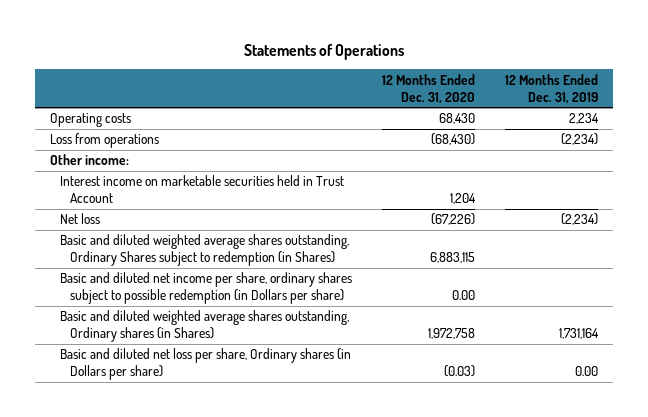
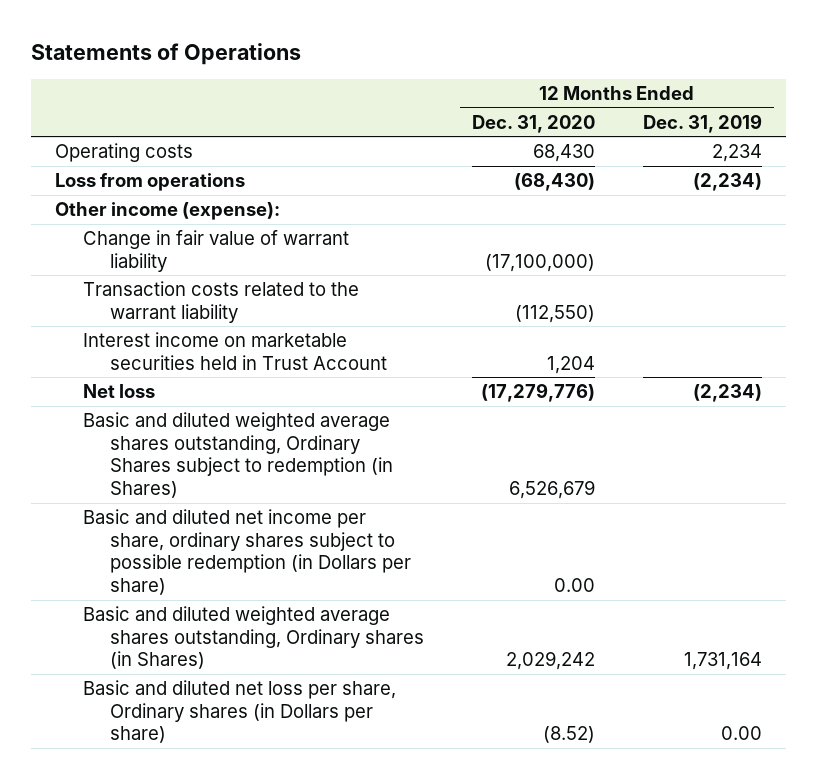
- Other income:
+ Other income (expense):
+ Change in fair value of warrant liability | (17,100,000) |
+ Transaction costs related to the warrant liability | (112,550) |
- Net loss | (67,226) | (2,234)
- Basic and diluted weighted average shares outstanding, Ordinary Shares subject to redemption (in Shares) | 6,883,115 |
+ Net loss | (17,279,776) | (2,234)
+ Basic and diluted weighted average shares outstanding, Ordinary Shares subject to redemption (in Shares) | 6,526,679 |
- Basic and diluted weighted average shares outstanding, Ordinary shares (in Shares) | 1,972,758 | 1,731,164
- Basic and diluted net loss per share, Ordinary shares (in Dollars per share) | (0.03) | 0.00
+ Basic and diluted weighted average shares outstanding, Ordinary shares (in Shares) | 2,029,242 | 1,731,164
+ Basic and diluted net loss per share, Ordinary shares (in Dollars per share) | (8.52) | 0.00

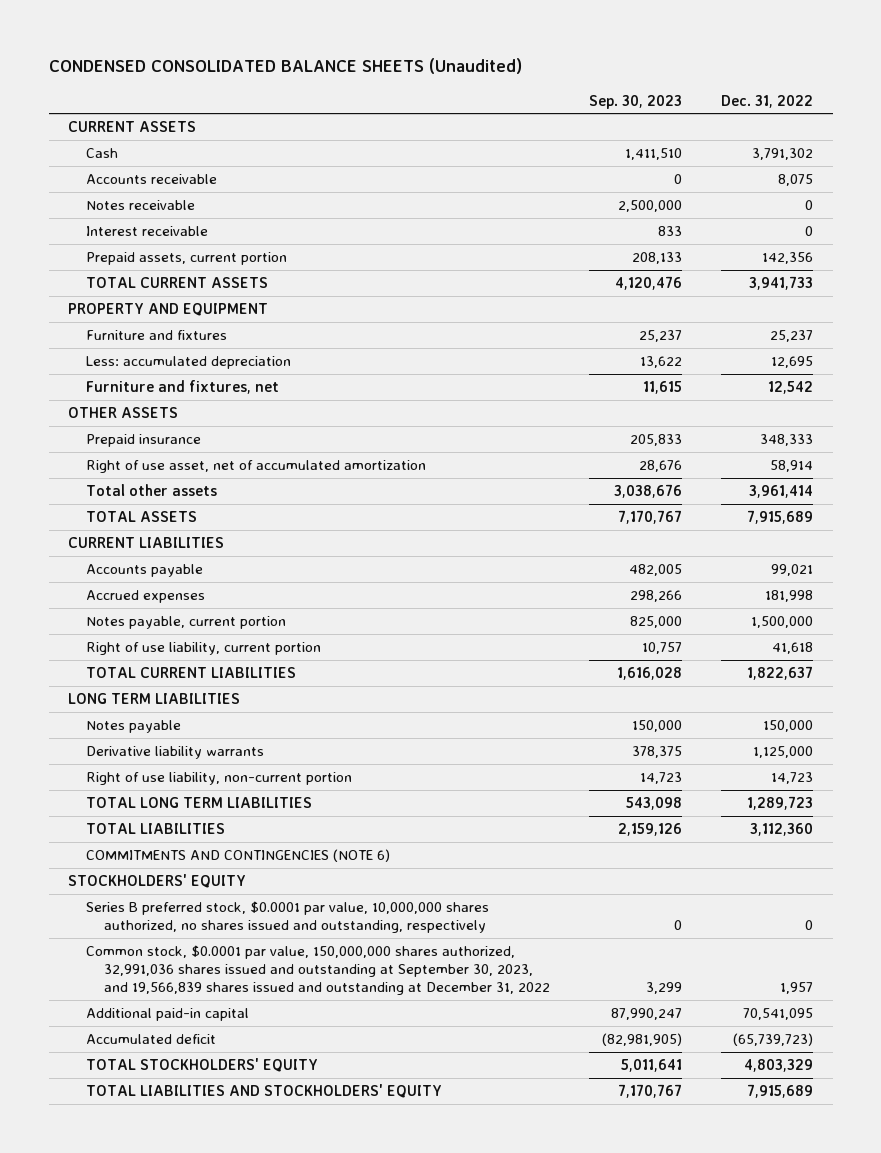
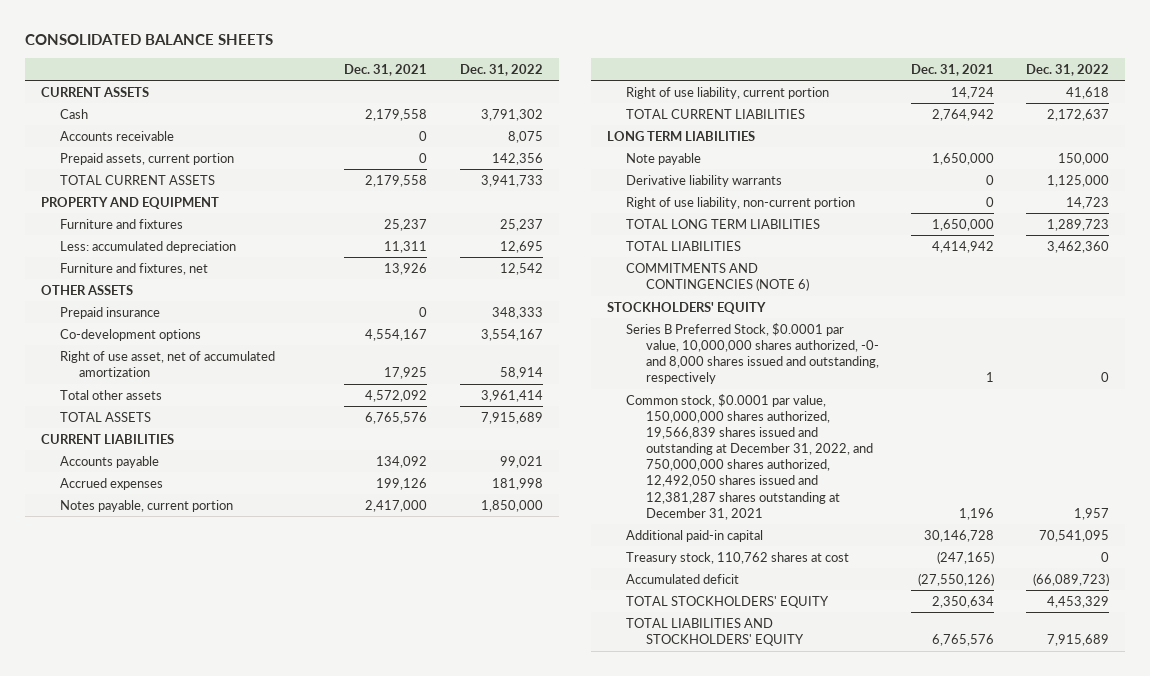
- CONDENSED CONSOLIDATED BALANCE SHEETS (Unaudited)
+ CONSOLIDATED BALANCE SHEETS
- | Sep. 30, 2023 | Dec. 31, 2022
+ | Dec. 31, 2021 | Dec. 31, 2022
- Notes receivable | 2,500,000 | 0
- Interest receivable | 833 | 0
+ Co-development options | 4,554,167 | 3,554,167
- Notes payable, current portion | 825,000 | 1,500,000
+ Notes payable, current portion | 2,417,000 | 1,850,000
- TOTAL CURRENT LIABILITIES | 1,616,028 | 1,822,637
+ TOTAL CURRENT LIABILITIES | 2,764,942 | 2,172,637
- Notes payable | 150,000 | 150,000
+ Note payable | 1,650,000 | 150,000
- TOTAL LIABILITIES | 2,159,126 | 3,112,360
+ TOTAL LIABILITIES | 4,414,942 | 3,462,360
- Series B preferred stock, $0.0001 par value, 10,000,000 shares authorized, no shares issued and outstanding, respectively | 0 | 0
- Common stock, $0.0001 par value, 150,000,000 shares authorized, 32,991,036 shares issued and outstanding at September 30, 2023, and 19,566,839 shares issued and outstanding at December 31, 2022 | 3,299 | 1,957
+ Series B Preferred Stock, $0.0001 par value, 10,000,000 shares authorized, -0- and 8,000 shares issued and outstanding, respectively | 1 | 0
+ Common stock, $0.0001 par value, 150,000,000 shares authorized, 19,566,839 shares issued and outstanding at December 31, 2022, and 750,000,000 shares authorized, 12,492,050 shares issued and 12,381,287 shares outstanding at December 31, 2021 | 1,196 | 1,957
- Accumulated deficit | (82,981,905) | (65,739,723)
- TOTAL STOCKHOLDERS' EQUITY | 5,011,641 | 4,803,329
+ Treasury stock, 110,762 shares at cost | (247,165) | 0
+ Accumulated deficit | (27,550,126) | (66,089,723)
+ TOTAL STOCKHOLDERS' EQUITY | 2,350,634 | 4,453,329

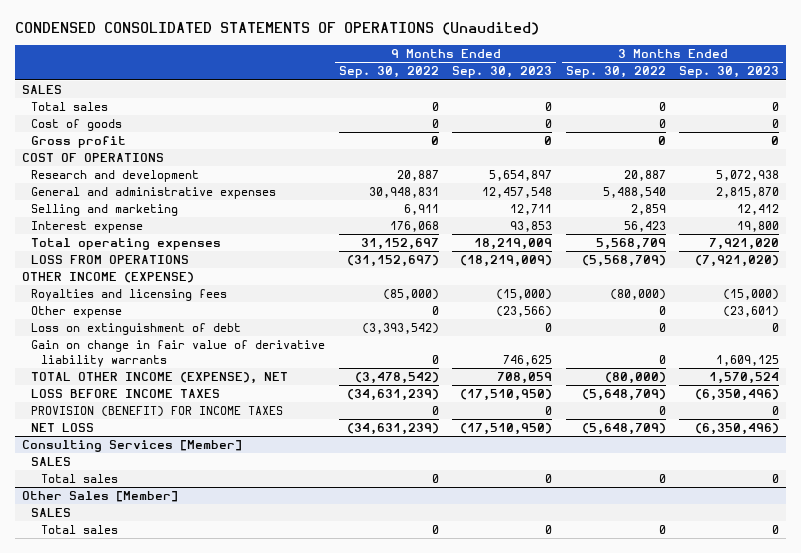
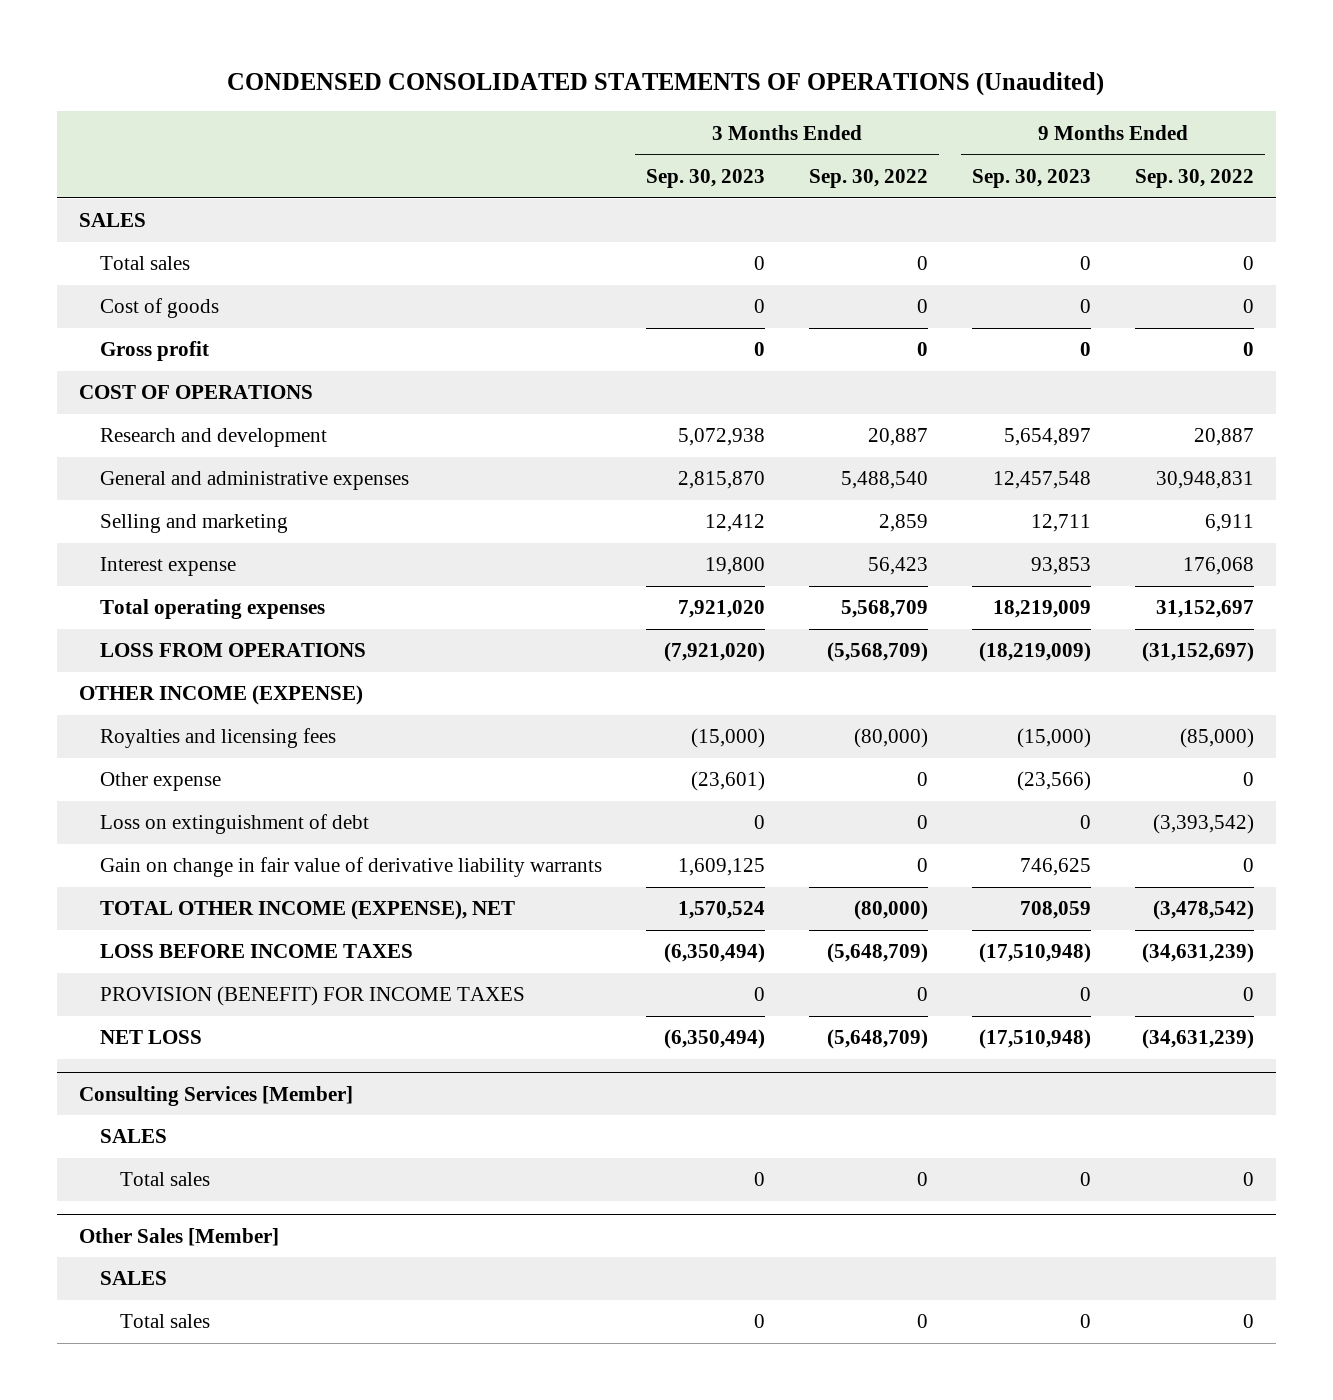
- | 9 Months Ended Sep. 30, 2022 | 9 Months Ended Sep. 30, 2023 | 3 Months Ended Sep. 30, 2022 | 3 Months Ended Sep. 30, 2023
+ | 3 Months Ended Sep. 30, 2023 | 3 Months Ended Sep. 30, 2022 | 9 Months Ended Sep. 30, 2023 | 9 Months Ended Sep. 30, 2022
- LOSS BEFORE INCOME TAXES | (34,631,239) | (17,510,950) | (5,648,709) | (6,350,496)
+ LOSS BEFORE INCOME TAXES | (6,350,494) | (5,648,709) | (17,510,948) | (34,631,239)
- NET LOSS | (34,631,239) | (17,510,950) | (5,648,709) | (6,350,496)
+ NET LOSS | (6,350,494) | (5,648,709) | (17,510,948) | (34,631,239)

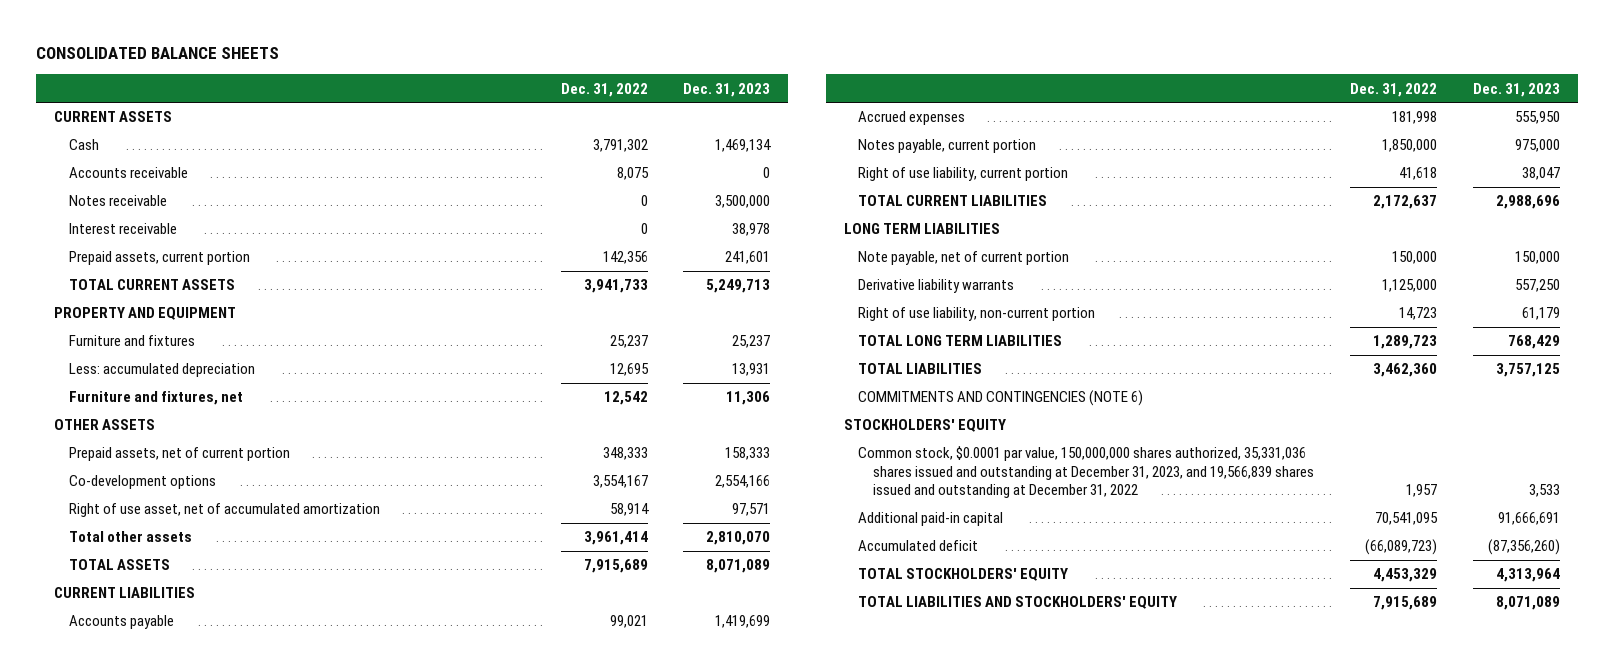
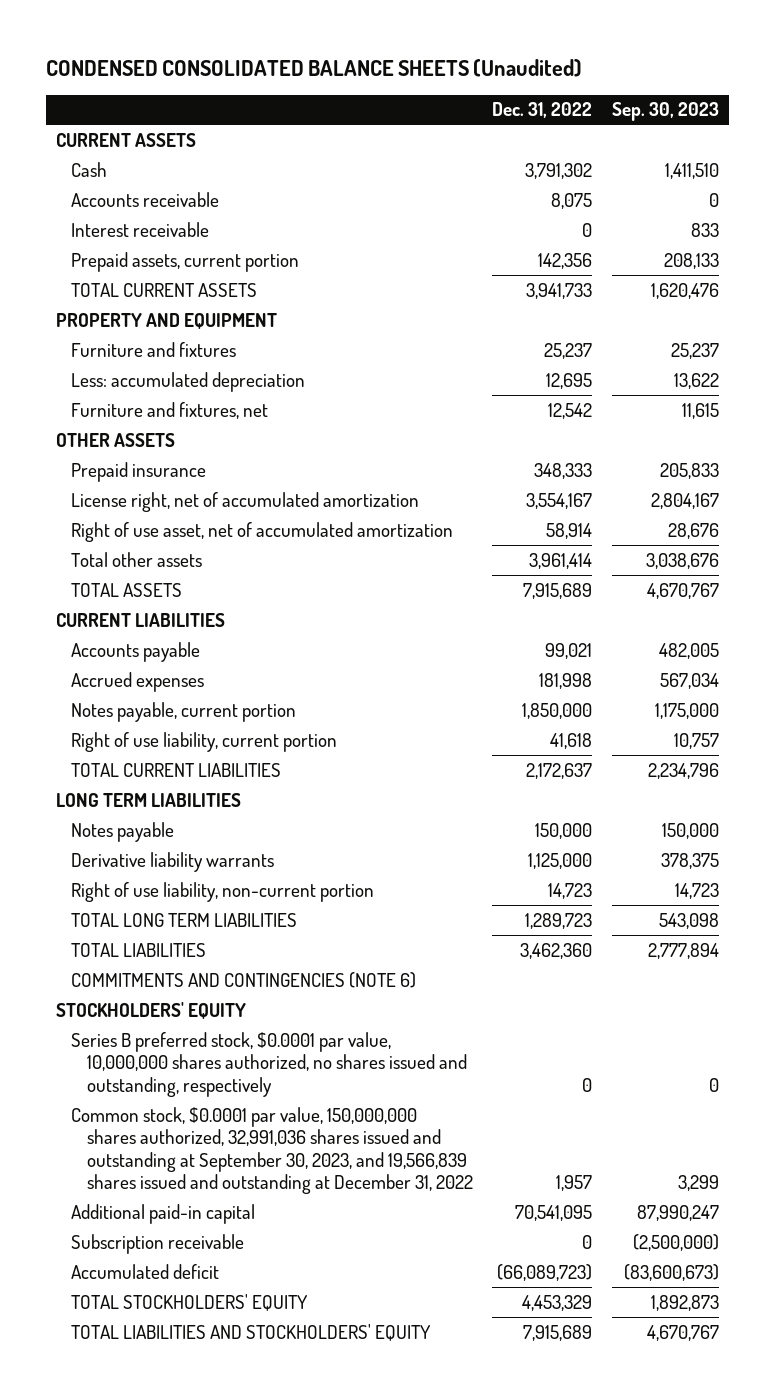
- CONSOLIDATED BALANCE SHEETS
+ CONDENSED CONSOLIDATED BALANCE SHEETS (Unaudited)
- | Dec. 31, 2022 | Dec. 31, 2023
+ | Dec. 31, 2022 | Sep. 30, 2023
- Notes receivable | 0 | 3,500,000
- Prepaid assets, net of current portion | 348,333 | 158,333
- Co-development options | 3,554,167 | 2,554,166
+ Prepaid insurance | 348,333 | 205,833
+ License right, net of accumulated amortization | 3,554,167 | 2,804,167
- Note payable, net of current portion | 150,000 | 150,000
+ Notes payable | 150,000 | 150,000
- Common stock, $0.0001 par value, 150,000,000 shares authorized, 35,331,036 shares issued and outstanding at December 31, 2023, and 19,566,839 shares issued and outstanding at December 31, 2022 | 1,957 | 3,533
+ Series B preferred stock, $0.0001 par value, 10,000,000 shares authorized, no shares issued and outstanding, respectively | 0 | 0
+ Common stock, $0.0001 par value, 150,000,000 shares authorized, 32,991,036 shares issued and outstanding at September 30, 2023, and 19,566,839 shares issued and outstanding at December 31, 2022 | 1,957 | 3,299
+ Subscription receivable | 0 | (2,500,000)

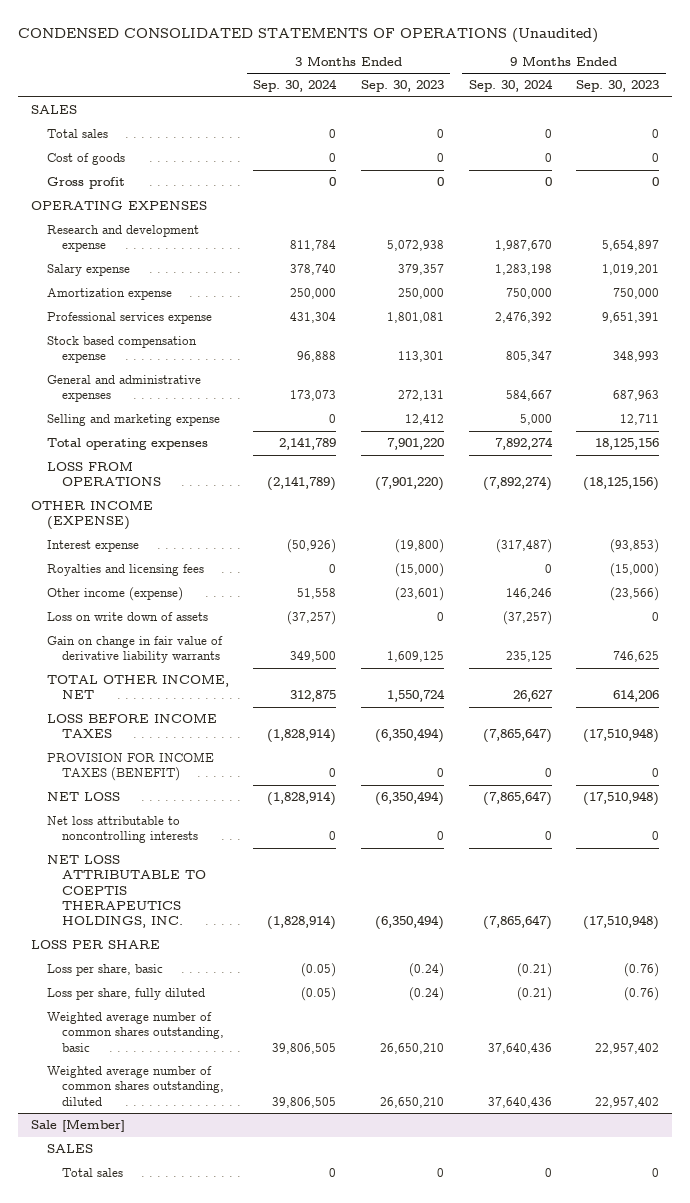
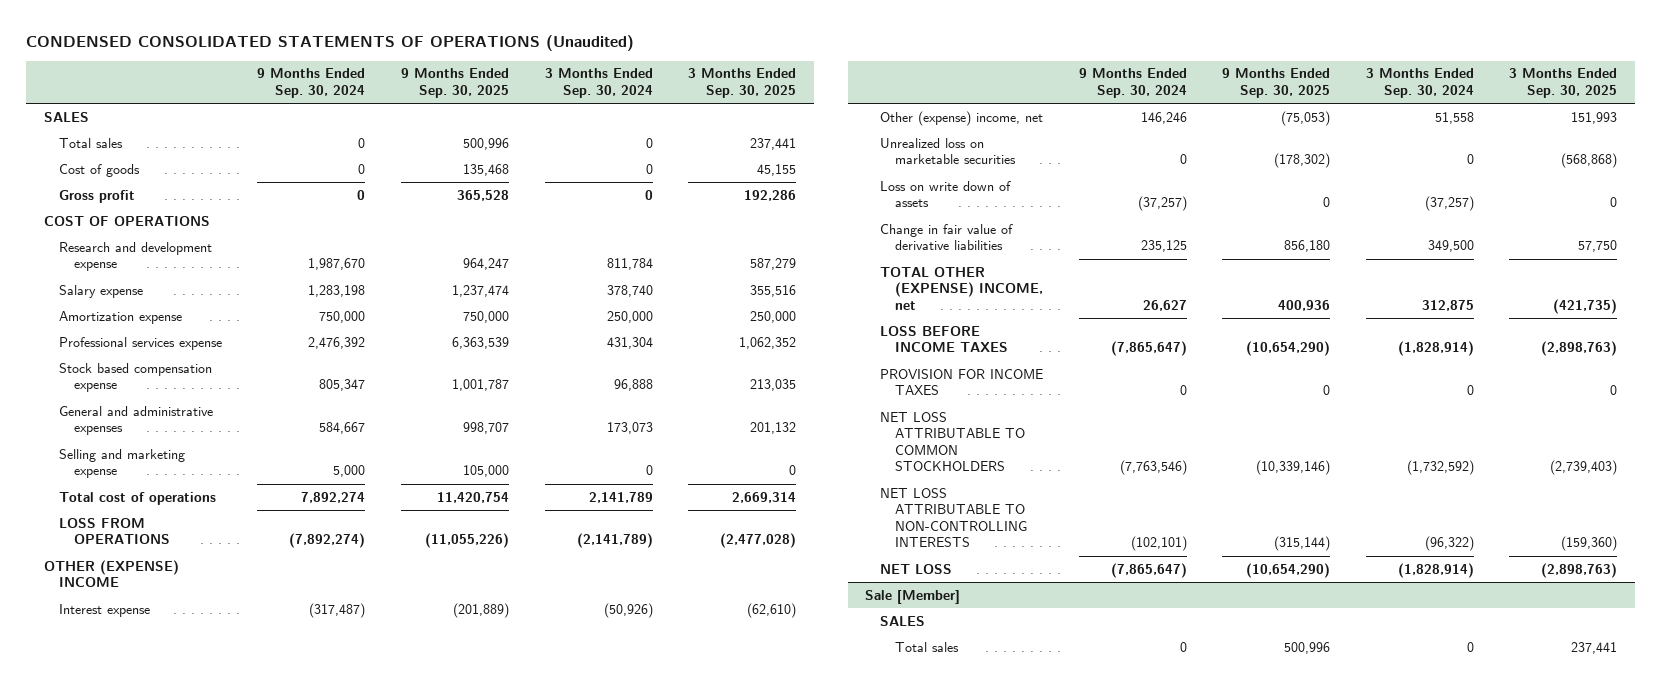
- | 3 Months Ended Sep. 30, 2024 | 3 Months Ended Sep. 30, 2023 | 9 Months Ended Sep. 30, 2024 | 9 Months Ended Sep. 30, 2023
+ | 9 Months Ended Sep. 30, 2024 | 9 Months Ended Sep. 30, 2025 | 3 Months Ended Sep. 30, 2024 | 3 Months Ended Sep. 30, 2025
- OPERATING EXPENSES
+ COST OF OPERATIONS
- Total operating expenses | 2,141,789 | 7,901,220 | 7,892,274 | 18,125,156
+ Total cost of operations | 7,892,274 | 11,420,754 | 2,141,789 | 2,669,314
- OTHER INCOME (EXPENSE)
+ OTHER (EXPENSE) INCOME
- Royalties and licensing fees | 0 | (15,000) | 0 | (15,000)
- Other income (expense) | 51,558 | (23,601) | 146,246 | (23,566)
+ Other (expense) income, net | 146,246 | (75,053) | 51,558 | 151,993
+ Unrealized loss on marketable securities | 0 | (178,302) | 0 | (568,868)
- Gain on change in fair value of derivative liability warrants | 349,500 | 1,609,125 | 235,125 | 746,625
- TOTAL OTHER INCOME, NET | 312,875 | 1,550,724 | 26,627 | 614,206
+ Change in fair value of derivative liabilities | 235,125 | 856,180 | 349,500 | 57,750
+ TOTAL OTHER (EXPENSE) INCOME, net | 26,627 | 400,936 | 312,875 | (421,735)
- PROVISION FOR INCOME TAXES (BENEFIT) | 0 | 0 | 0 | 0
+ PROVISION FOR INCOME TAXES | 0 | 0 | 0 | 0
+ NET LOSS ATTRIBUTABLE TO COMMON STOCKHOLDERS | (7,763,546) | (10,339,146) | (1,732,592) | (2,739,403)
+ NET LOSS ATTRIBUTABLE TO NON-CONTROLLING INTERESTS | (102,101) | (315,144) | (96,322) | (159,360)
- Net loss attributable to noncontrolling interests | 0 | 0 | 0 | 0
- NET LOSS ATTRIBUTABLE TO COEPTIS THERAPEUTICS HOLDINGS, INC. | (1,828,914) | (6,350,494) | (7,865,647) | (17,510,948)
- LOSS PER SHARE
- Loss per share, basic | (0.05) | (0.24) | (0.21) | (0.76)
- Loss per share, fully diluted | (0.05) | (0.24) | (0.21) | (0.76)
- Weighted average number of common shares outstanding, basic | 39,806,505 | 26,650,210 | 37,640,436 | 22,957,402
- Weighted average number of common shares outstanding, diluted | 39,806,505 | 26,650,210 | 37,640,436 | 22,957,402

